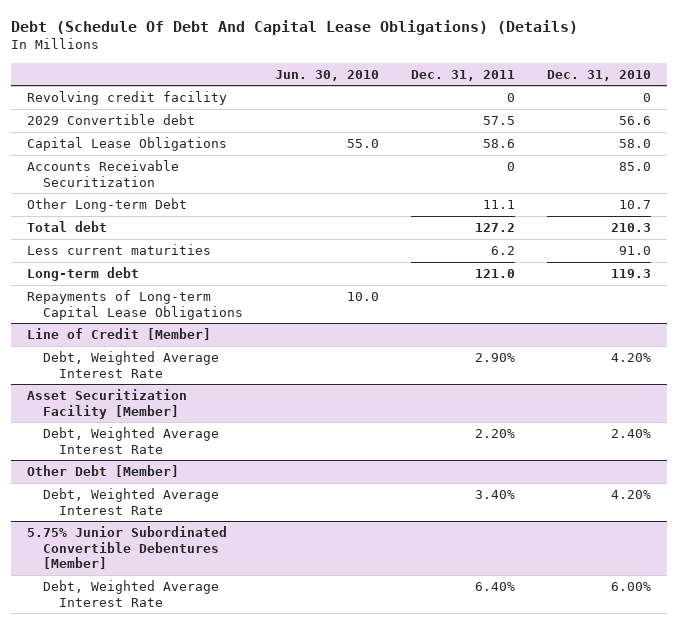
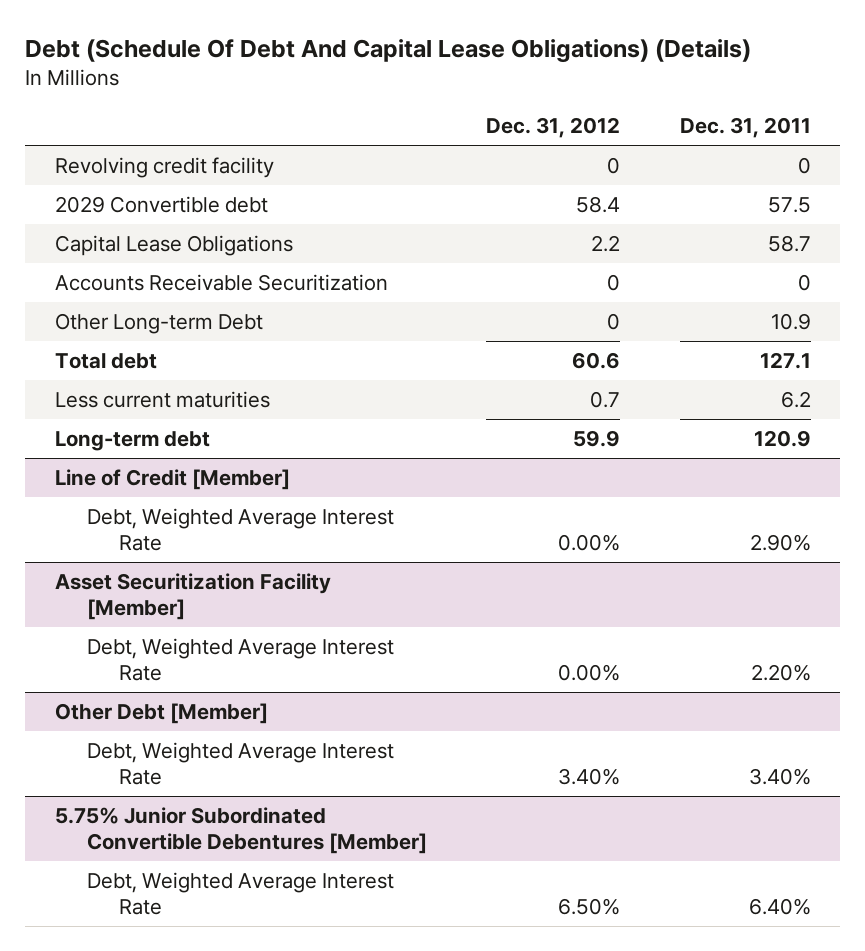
- | Jun. 30, 2010 | Dec. 31, 2011 | Dec. 31, 2010
+ | Dec. 31, 2012 | Dec. 31, 2011
- Capital Lease Obligations | 55.0 | 58.6 | 58.0
+ Capital Lease Obligations | 2.2 | 58.7
- Other Long-term Debt | | 11.1 | 10.7
- Total debt | | 127.2 | 210.3
+ Other Long-term Debt | 0 | 10.9
+ Total debt | 60.6 | 127.1
- Long-term debt | | 121.0 | 119.3
- Repayments of Long-term Capital Lease Obligations | 10.0 | |
+ Long-term debt | 59.9 | 120.9

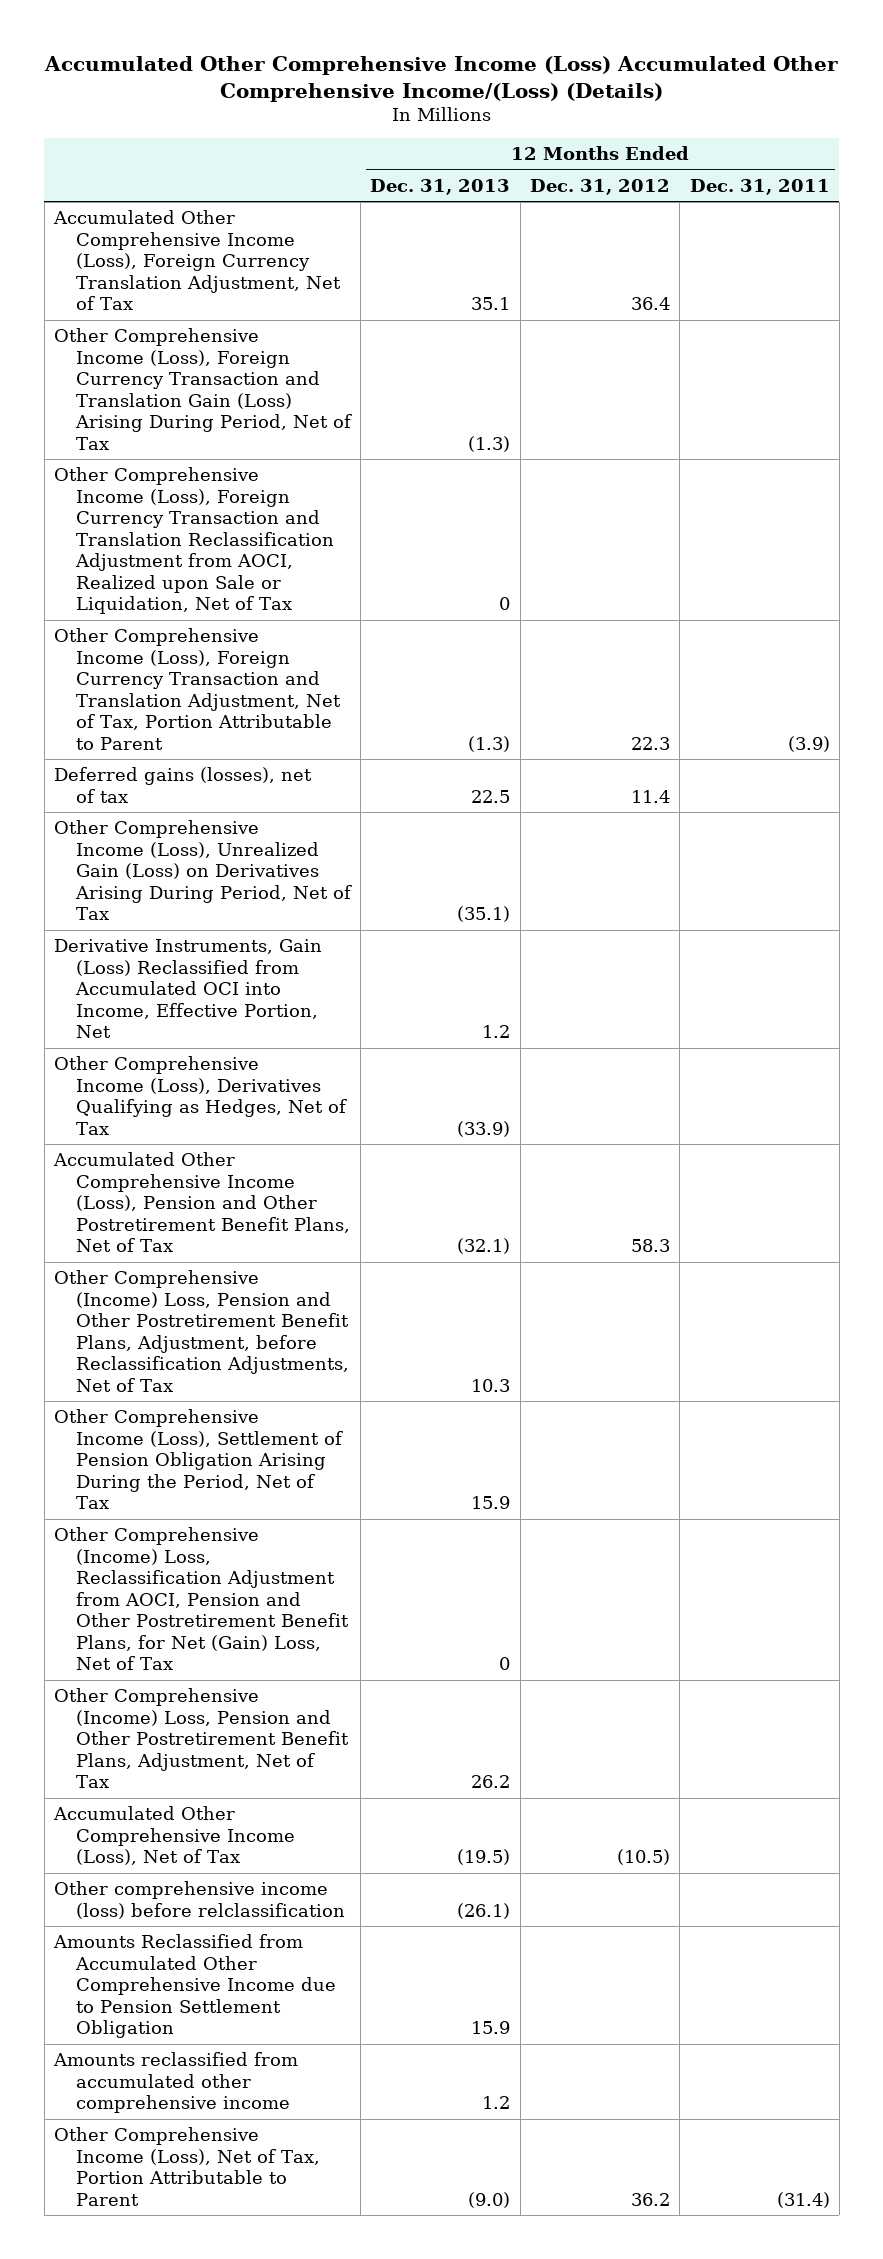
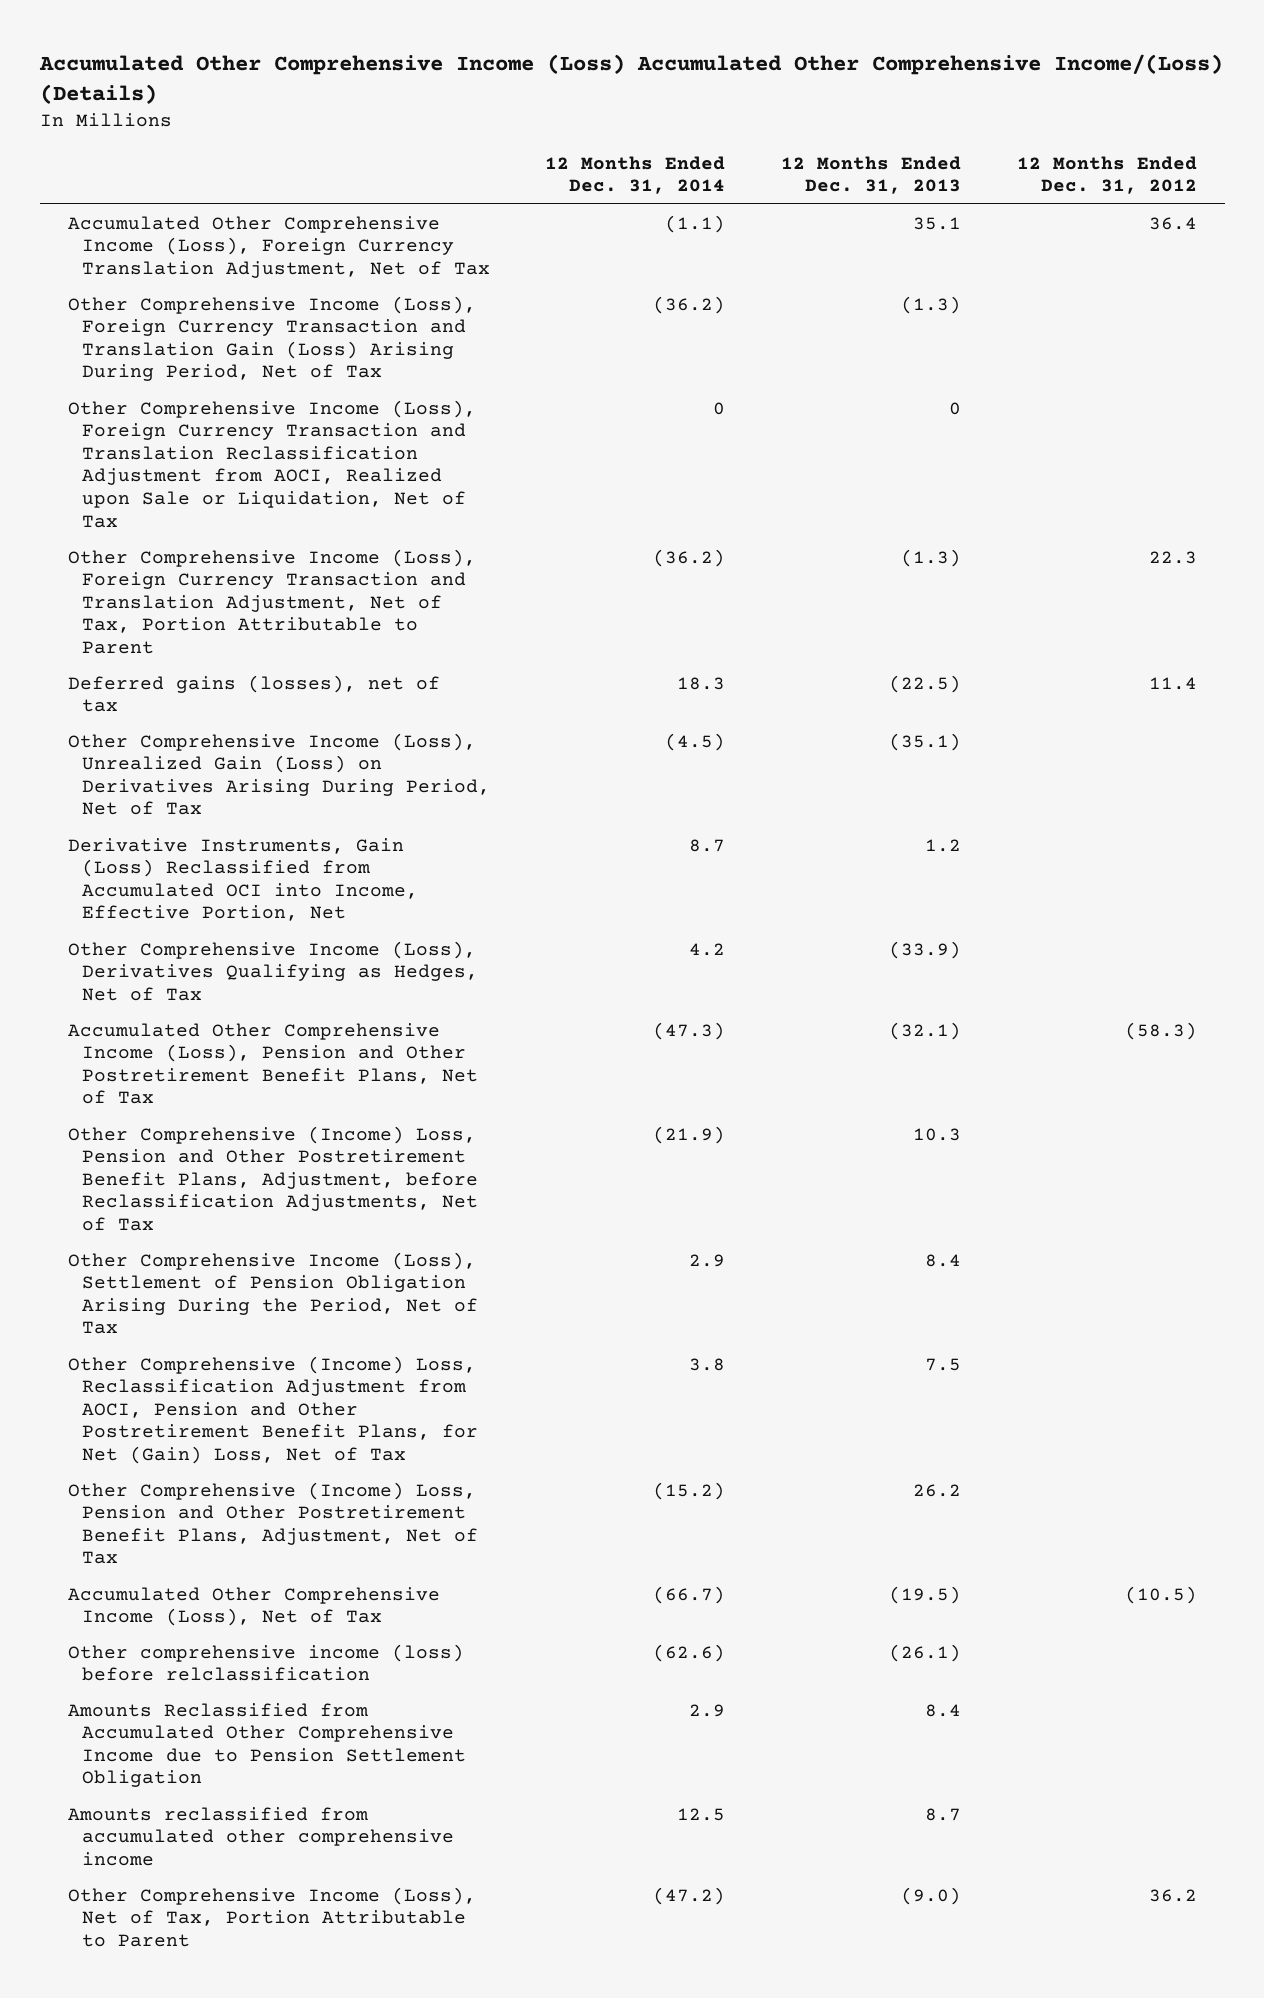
- | 12 Months Ended Dec. 31, 2013 | 12 Months Ended Dec. 31, 2012 | 12 Months Ended Dec. 31, 2011
+ | 12 Months Ended Dec. 31, 2014 | 12 Months Ended Dec. 31, 2013 | 12 Months Ended Dec. 31, 2012
- Deferred gains (losses), net of tax | 22.5 | 11.4 |
+ Deferred gains (losses), net of tax | 18.3 | (22.5) | 11.4
- Accumulated Other Comprehensive Income (Loss), Pension and Other Postretirement Benefit Plans, Net of Tax | (32.1) | 58.3 |
+ Accumulated Other Comprehensive Income (Loss), Pension and Other Postretirement Benefit Plans, Net of Tax | (47.3) | (32.1) | (58.3)
- Other Comprehensive Income (Loss), Settlement of Pension Obligation Arising During the Period, Net of Tax | 15.9 | |
- Other Comprehensive (Income) Loss, Reclassification Adjustment from AOCI, Pension and Other Postretirement Benefit Plans, for Net (Gain) Loss, Net of Tax | 0 | |
+ Other Comprehensive Income (Loss), Settlement of Pension Obligation Arising During the Period, Net of Tax | 2.9 | 8.4 |
+ Other Comprehensive (Income) Loss, Reclassification Adjustment from AOCI, Pension and Other Postretirement Benefit Plans, for Net (Gain) Loss, Net of Tax | 3.8 | 7.5 |
- Amounts Reclassified from Accumulated Other Comprehensive Income due to Pension Settlement Obligation | 15.9 | |
- Amounts reclassified from accumulated other comprehensive income | 1.2 | |
+ Amounts Reclassified from Accumulated Other Comprehensive Income due to Pension Settlement Obligation | 2.9 | 8.4 |
+ Amounts reclassified from accumulated other comprehensive income | 12.5 | 8.7 |

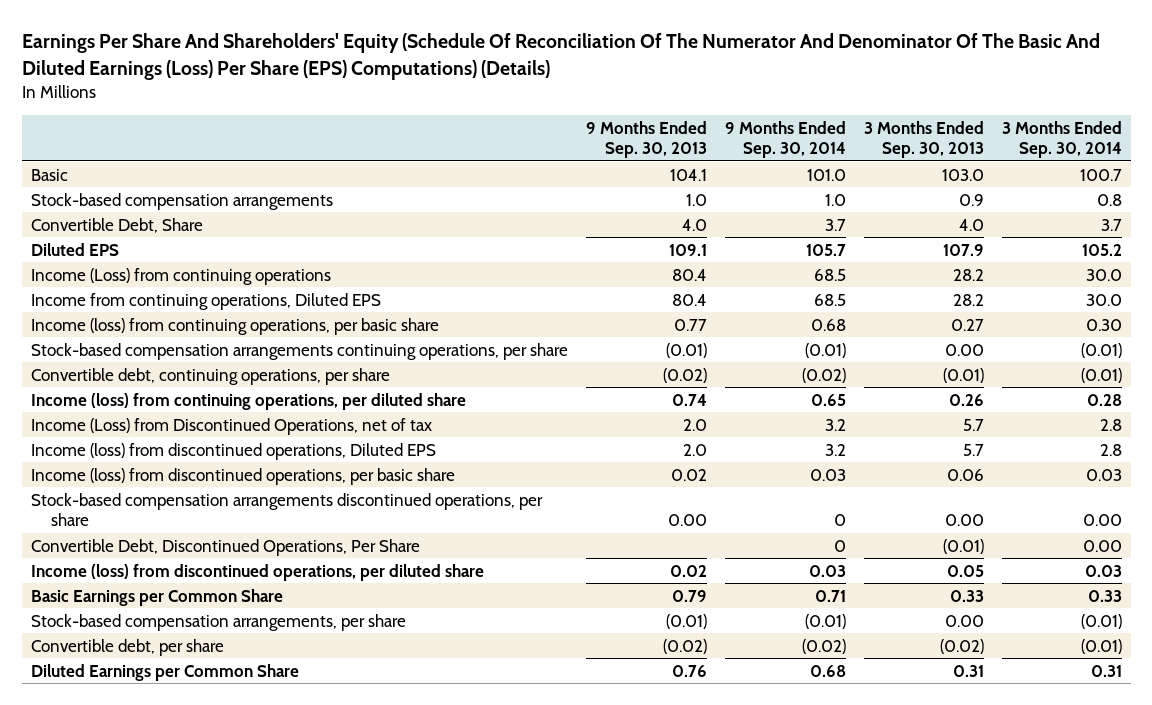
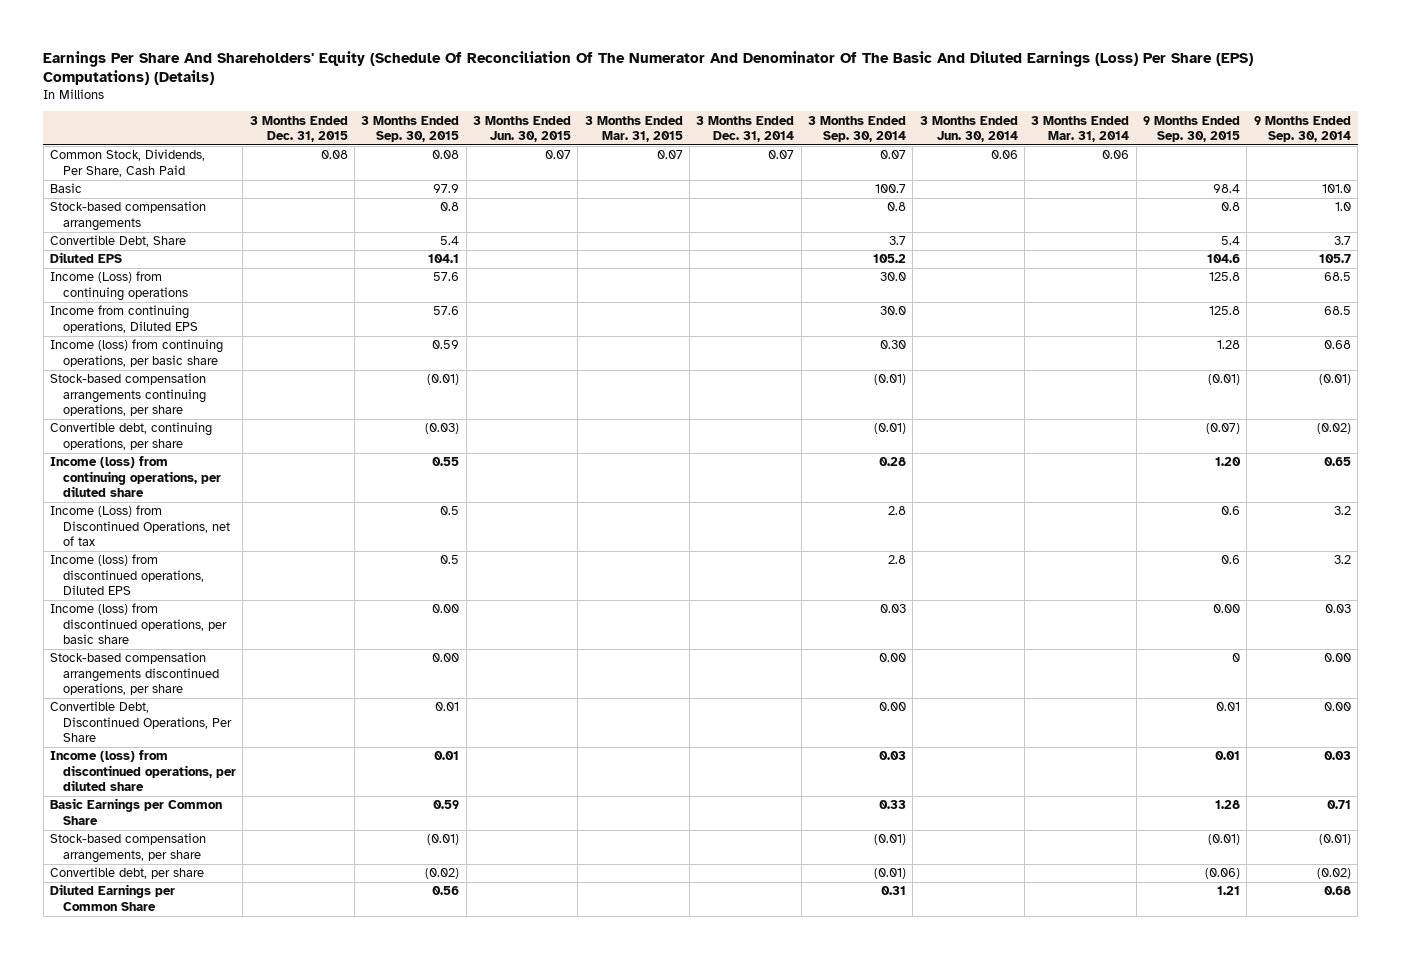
- | 9 Months Ended Sep. 30, 2013 | 9 Months Ended Sep. 30, 2014 | 3 Months Ended Sep. 30, 2013 | 3 Months Ended Sep. 30, 2014
+ | 3 Months Ended Dec. 31, 2015 | 3 Months Ended Sep. 30, 2015 | 3 Months Ended Jun. 30, 2015 | 3 Months Ended Mar. 31, 2015 | 3 Months Ended Dec. 31, 2014 | 3 Months Ended Sep. 30, 2014 | 3 Months Ended Jun. 30, 2014 | 3 Months Ended Mar. 31, 2014 | 9 Months Ended Sep. 30, 2015 | 9 Months Ended Sep. 30, 2014
+ Common Stock, Dividends, Per Share, Cash Paid | 0.08 | 0.08 | 0.07 | 0.07 | 0.07 | 0.07 | 0.06 | 0.06 | |
- Stock-based compensation arrangements discontinued operations, per share | 0.00 | 0 | 0.00 | 0.00
- Convertible Debt, Discontinued Operations, Per Share | | 0 | (0.01) | 0.00
+ Stock-based compensation arrangements discontinued operations, per share | | 0.00 | | | | 0.00 | | | 0 | 0.00
+ Convertible Debt, Discontinued Operations, Per Share | | 0.01 | | | | 0.00 | | | 0.01 | 0.00

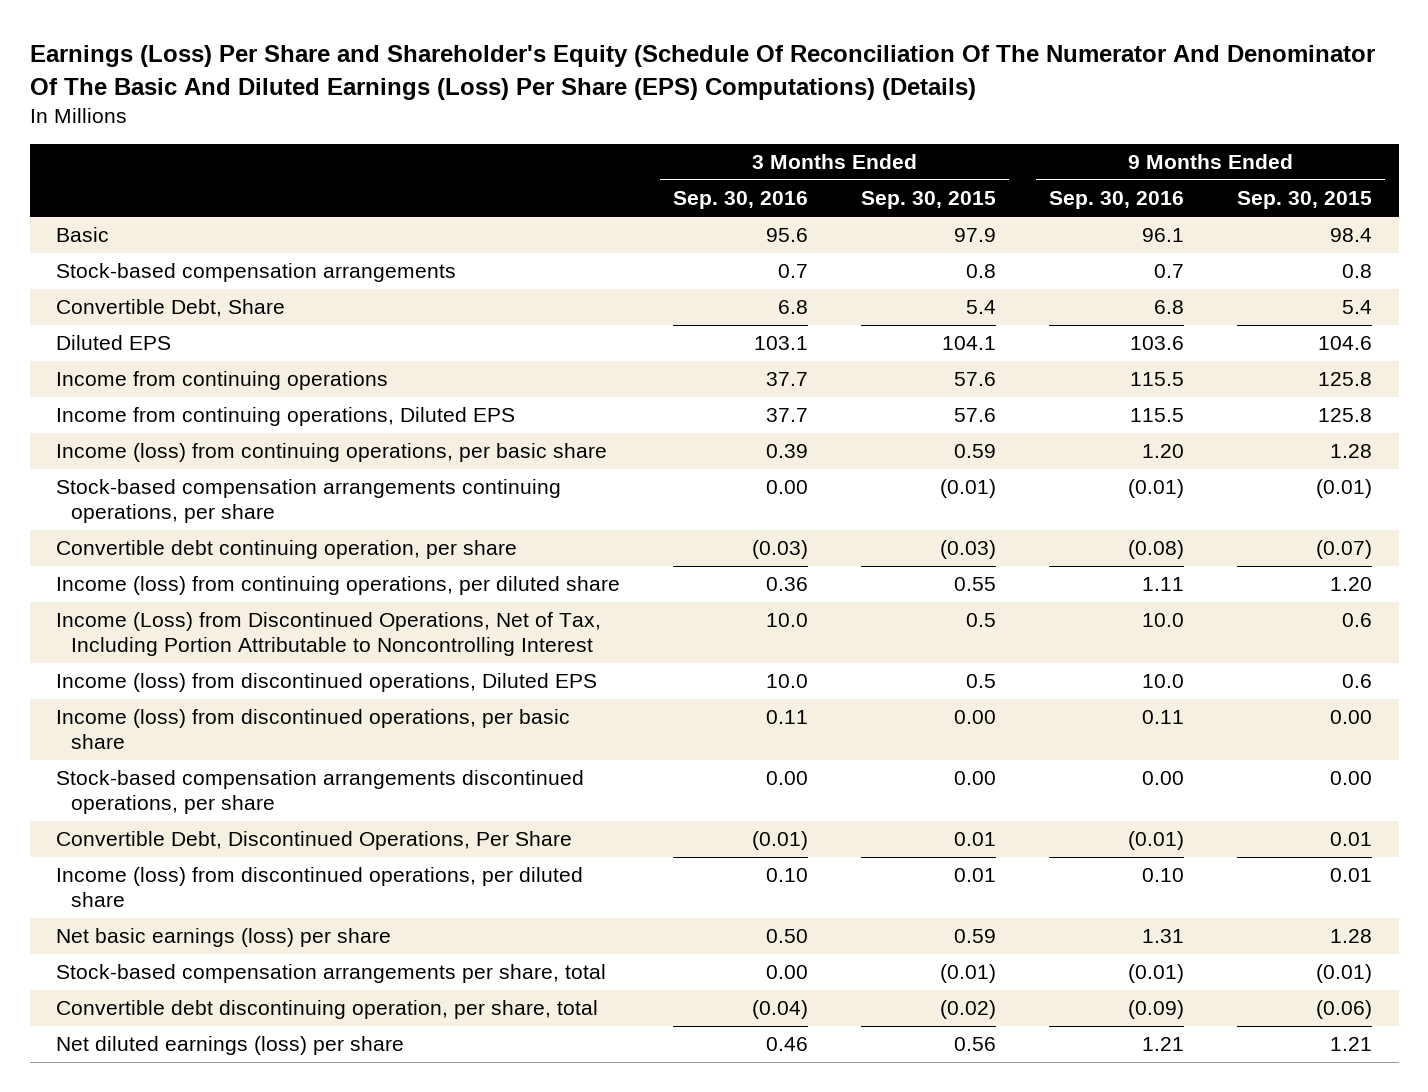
- Earnings Per Share And Shareholders' Equity (Schedule Of Reconciliation Of The Numerator And Denominator Of The Basic And Diluted Earnings (Loss) Per Share (EPS) Computations) (Details)
+ Earnings (Loss) Per Share and Shareholder's Equity (Schedule Of Reconciliation Of The Numerator And Denominator Of The Basic And Diluted Earnings (Loss) Per Share (EPS) Computations) (Details)
- | 3 Months Ended Dec. 31, 2015 | 3 Months Ended Sep. 30, 2015 | 3 Months Ended Jun. 30, 2015 | 3 Months Ended Mar. 31, 2015 | 3 Months Ended Dec. 31, 2014 | 3 Months Ended Sep. 30, 2014 | 3 Months Ended Jun. 30, 2014 | 3 Months Ended Mar. 31, 2014 | 9 Months Ended Sep. 30, 2015 | 9 Months Ended Sep. 30, 2014
+ | 3 Months Ended Sep. 30, 2016 | 3 Months Ended Sep. 30, 2015 | 9 Months Ended Sep. 30, 2016 | 9 Months Ended Sep. 30, 2015
- Common Stock, Dividends, Per Share, Cash Paid | 0.08 | 0.08 | 0.07 | 0.07 | 0.07 | 0.07 | 0.06 | 0.06 | |
- Income (Loss) from continuing operations | | 57.6 | | | | 30.0 | | | 125.8 | 68.5
+ Income from continuing operations | 37.7 | 57.6 | 115.5 | 125.8
- Convertible debt, continuing operations, per share | | (0.03) | | | | (0.01) | | | (0.07) | (0.02)
+ Convertible debt continuing operation, per share | (0.03) | (0.03) | (0.08) | (0.07)
- Income (Loss) from Discontinued Operations, net of tax | | 0.5 | | | | 2.8 | | | 0.6 | 3.2
+ Income (Loss) from Discontinued Operations, Net of Tax, Including Portion Attributable to Noncontrolling Interest | 10.0 | 0.5 | 10.0 | 0.6
- Stock-based compensation arrangements discontinued operations, per share | | 0.00 | | | | 0.00 | | | 0 | 0.00
+ Stock-based compensation arrangements discontinued operations, per share | 0.00 | 0.00 | 0.00 | 0.00
- Basic Earnings per Common Share | | 0.59 | | | | 0.33 | | | 1.28 | 0.71
- Stock-based compensation arrangements, per share | | (0.01) | | | | (0.01) | | | (0.01) | (0.01)
- Convertible debt, per share | | (0.02) | | | | (0.01) | | | (0.06) | (0.02)
- Diluted Earnings per Common Share | | 0.56 | | | | 0.31 | | | 1.21 | 0.68
+ Net basic earnings (loss) per share | 0.50 | 0.59 | 1.31 | 1.28
+ Stock-based compensation arrangements per share, total | 0.00 | (0.01) | (0.01) | (0.01)
+ Convertible debt discontinuing operation, per share, total | (0.04) | (0.02) | (0.09) | (0.06)
+ Net diluted earnings (loss) per share | 0.46 | 0.56 | 1.21 | 1.21

